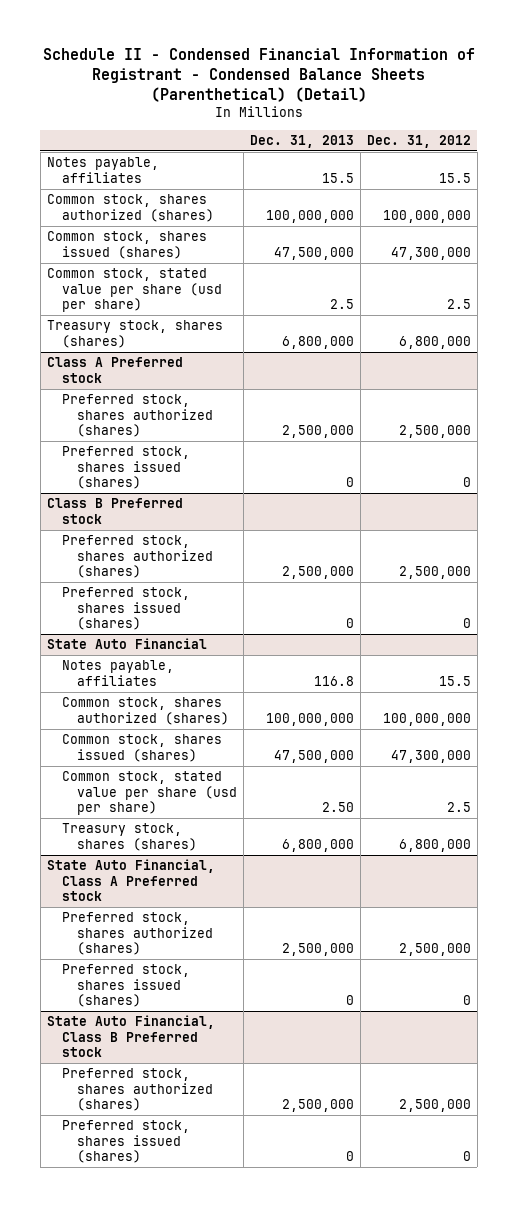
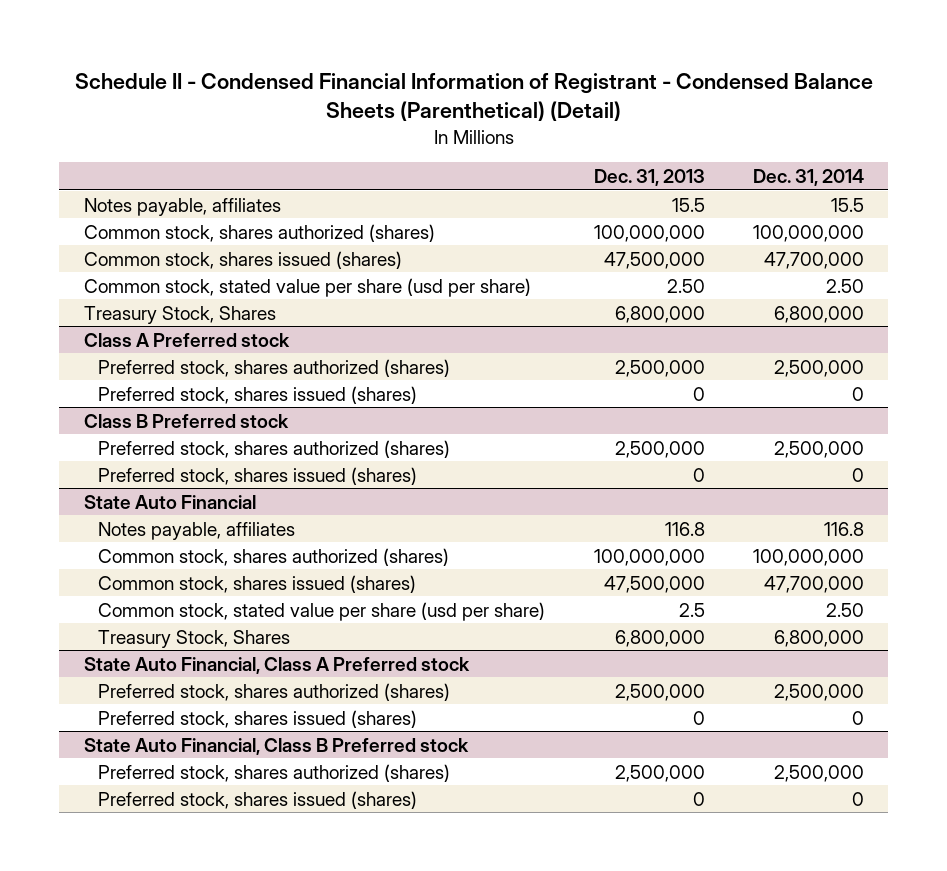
- | Dec. 31, 2013 | Dec. 31, 2012
+ | Dec. 31, 2013 | Dec. 31, 2014
- Common stock, stated value per share (usd per share) | 2.5 | 2.5
- Treasury stock, shares (shares) | 6,800,000 | 6,800,000
+ Common stock, stated value per share (usd per share) | 2.50 | 2.50
+ Treasury Stock, Shares | 6,800,000 | 6,800,000
@ State Auto Financial
- Common stock, stated value per share (usd per share) | 2.50 | 2.5
- Treasury stock, shares (shares) | 6,800,000 | 6,800,000
+ Common stock, stated value per share (usd per share) | 2.5 | 2.50
+ Treasury Stock, Shares | 6,800,000 | 6,800,000

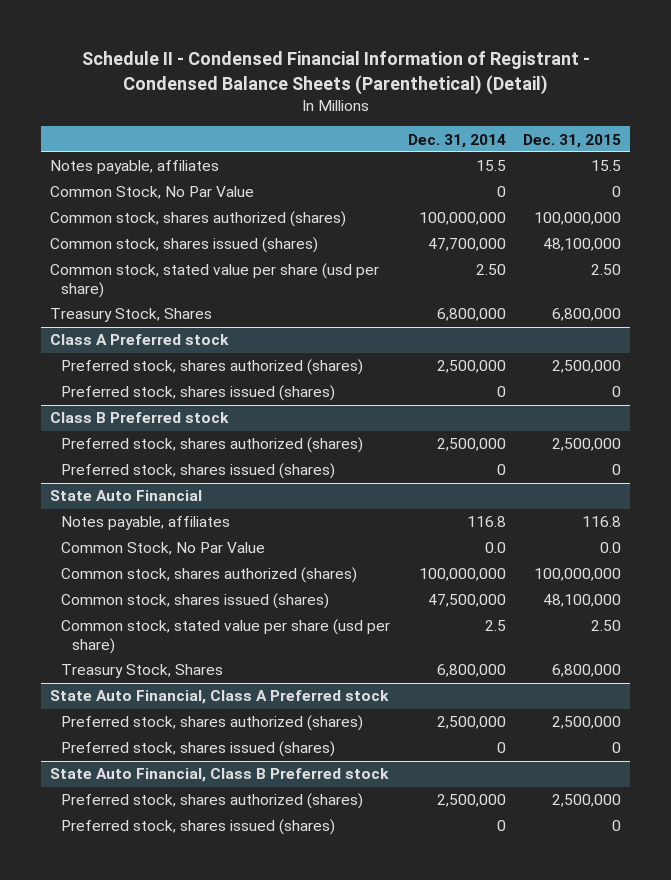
- | Dec. 31, 2013 | Dec. 31, 2014
+ | Dec. 31, 2014 | Dec. 31, 2015
+ Common Stock, No Par Value | 0 | 0
@ State Auto Financial
+ Common Stock, No Par Value | 0.0 | 0.0
- Common stock, shares issued (shares) | 47,500,000 | 47,700,000
- Common stock, stated value per share (usd per share) | 2.5 | 2.50
+ Common stock, shares issued (shares) | 47,500,000 | 48,100,000
+ Common stock, stated value per share (usd per share) | 2.5 | 2.50

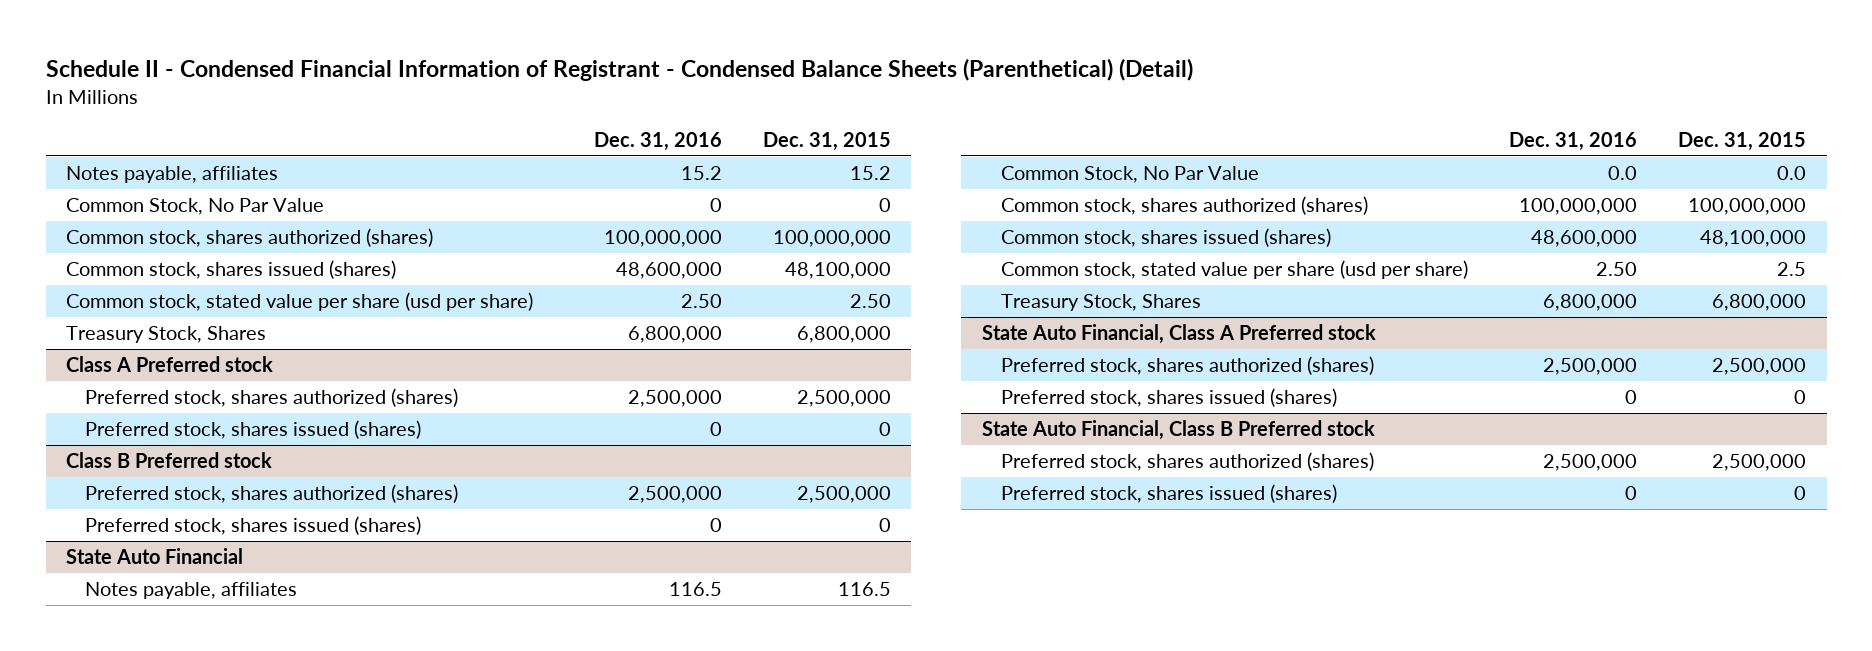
- | Dec. 31, 2014 | Dec. 31, 2015
+ | Dec. 31, 2016 | Dec. 31, 2015
- Notes payable, affiliates | 15.5 | 15.5
+ Notes payable, affiliates | 15.2 | 15.2
@ State Auto Financial
- Notes payable, affiliates | 116.8 | 116.8
+ Notes payable, affiliates | 116.5 | 116.5
- Common stock, stated value per share (usd per share) | 2.5 | 2.50
+ Common stock, stated value per share (usd per share) | 2.50 | 2.5

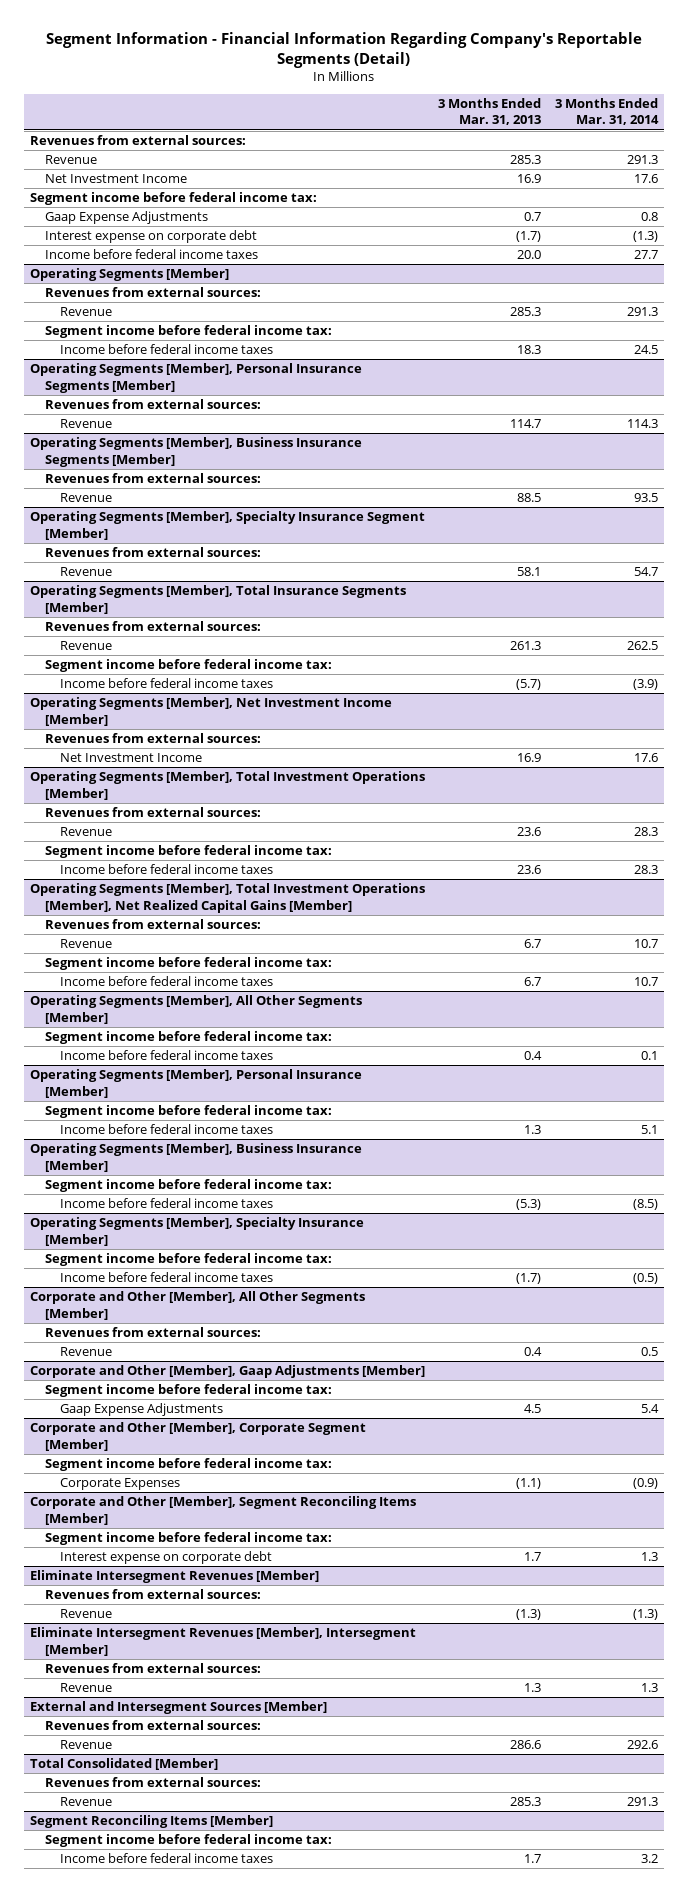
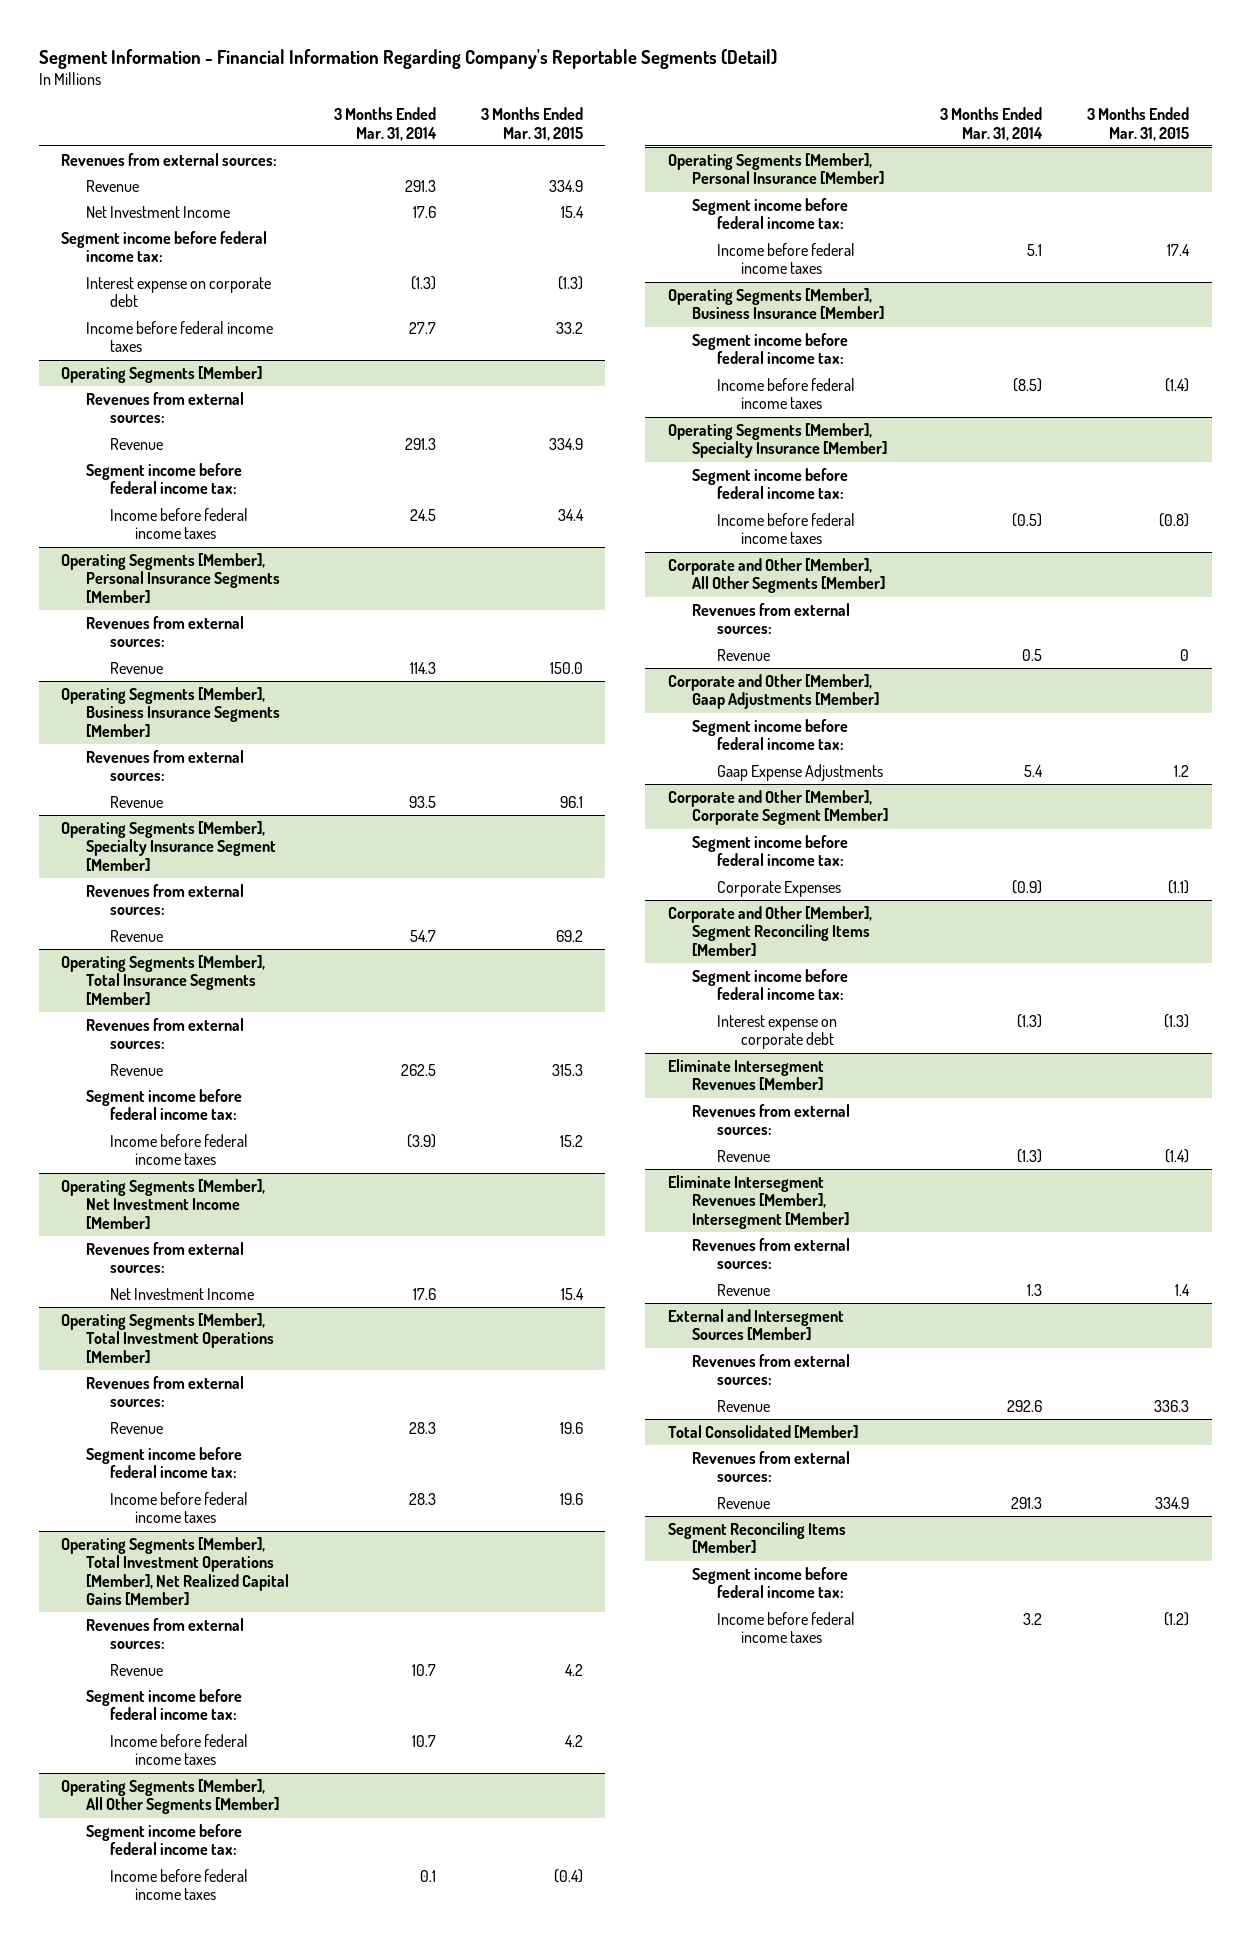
- | 3 Months Ended Mar. 31, 2013 | 3 Months Ended Mar. 31, 2014
+ | 3 Months Ended Mar. 31, 2014 | 3 Months Ended Mar. 31, 2015
- Gaap Expense Adjustments | 0.7 | 0.8
@ Corporate and Other [Member], Segment Reconciling Items [Member]
- Interest expense on corporate debt | 1.7 | 1.3
+ Interest expense on corporate debt | (1.3) | (1.3)

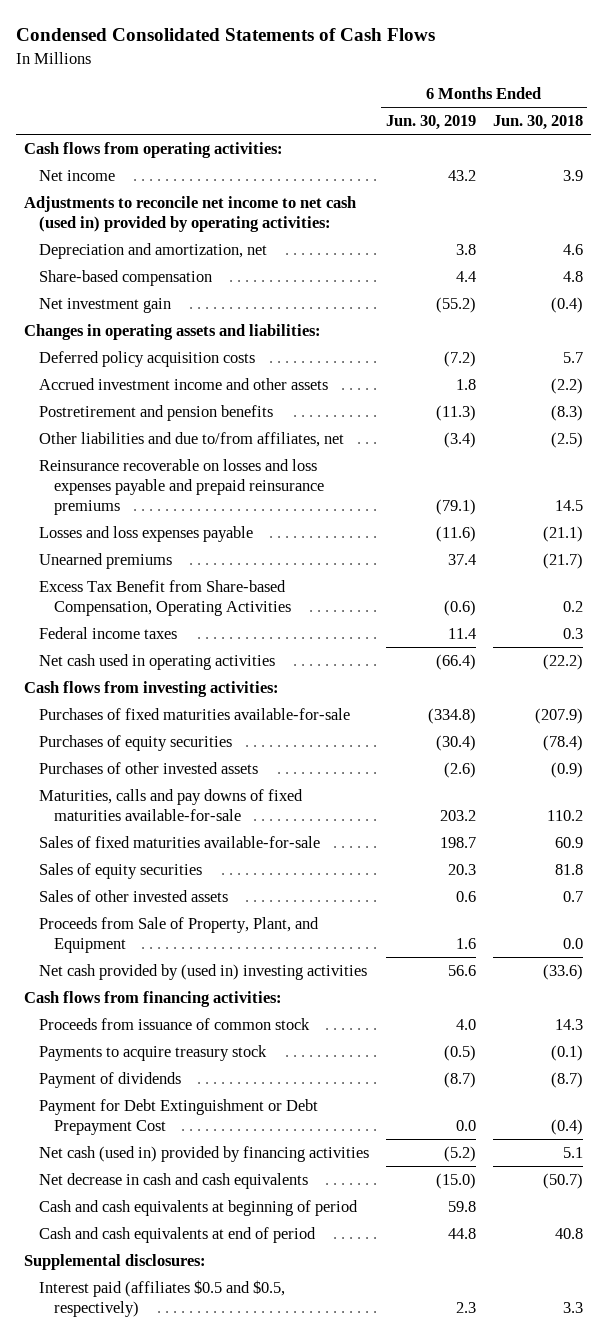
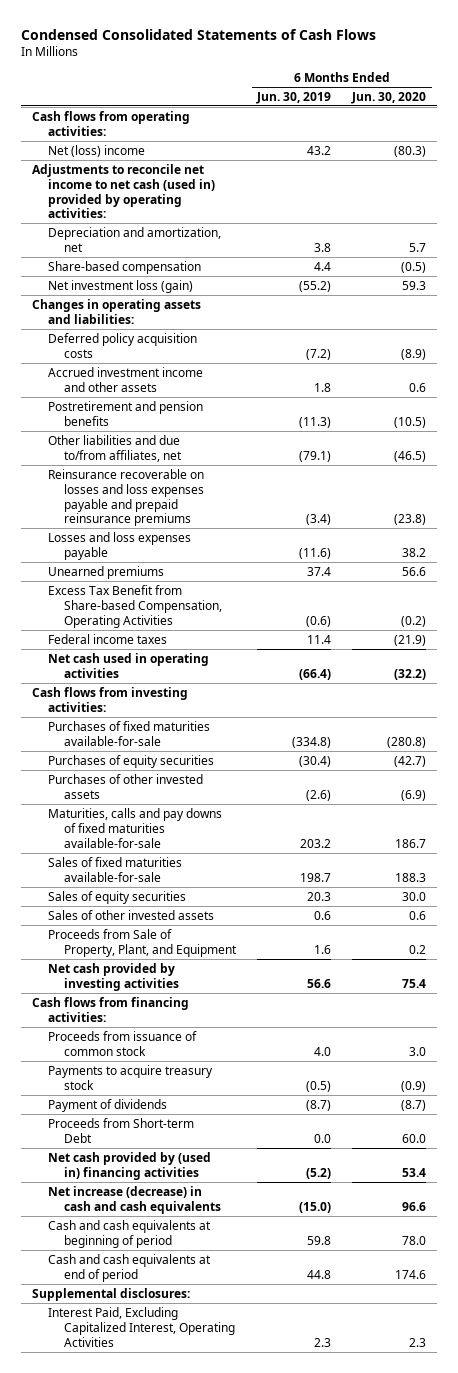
- | 6 Months Ended Jun. 30, 2019 | 6 Months Ended Jun. 30, 2018
+ | 6 Months Ended Jun. 30, 2019 | 6 Months Ended Jun. 30, 2020
- Net income | 43.2 | 3.9
+ Net (loss) income | 43.2 | (80.3)
- Net investment gain | (55.2) | (0.4)
+ Net investment loss (gain) | (55.2) | 59.3
- Other liabilities and due to/from affiliates, net | (3.4) | (2.5)
- Reinsurance recoverable on losses and loss expenses payable and prepaid reinsurance premiums | (79.1) | 14.5
+ Other liabilities and due to/from affiliates, net | (79.1) | (46.5)
+ Reinsurance recoverable on losses and loss expenses payable and prepaid reinsurance premiums | (3.4) | (23.8)
- Net cash provided by (used in) investing activities | 56.6 | (33.6)
+ Net cash provided by investing activities | 56.6 | 75.4
- Payment for Debt Extinguishment or Debt Prepayment Cost | 0.0 | (0.4)
- Net cash (used in) provided by financing activities | (5.2) | 5.1
- Net decrease in cash and cash equivalents | (15.0) | (50.7)
+ Proceeds from Short-term Debt | 0.0 | 60.0
+ Net cash provided by (used in) financing activities | (5.2) | 53.4
+ Net increase (decrease) in cash and cash equivalents | (15.0) | 96.6
- Interest paid (affiliates $0.5 and $0.5, respectively) | 2.3 | 3.3
+ Interest Paid, Excluding Capitalized Interest, Operating Activities | 2.3 | 2.3

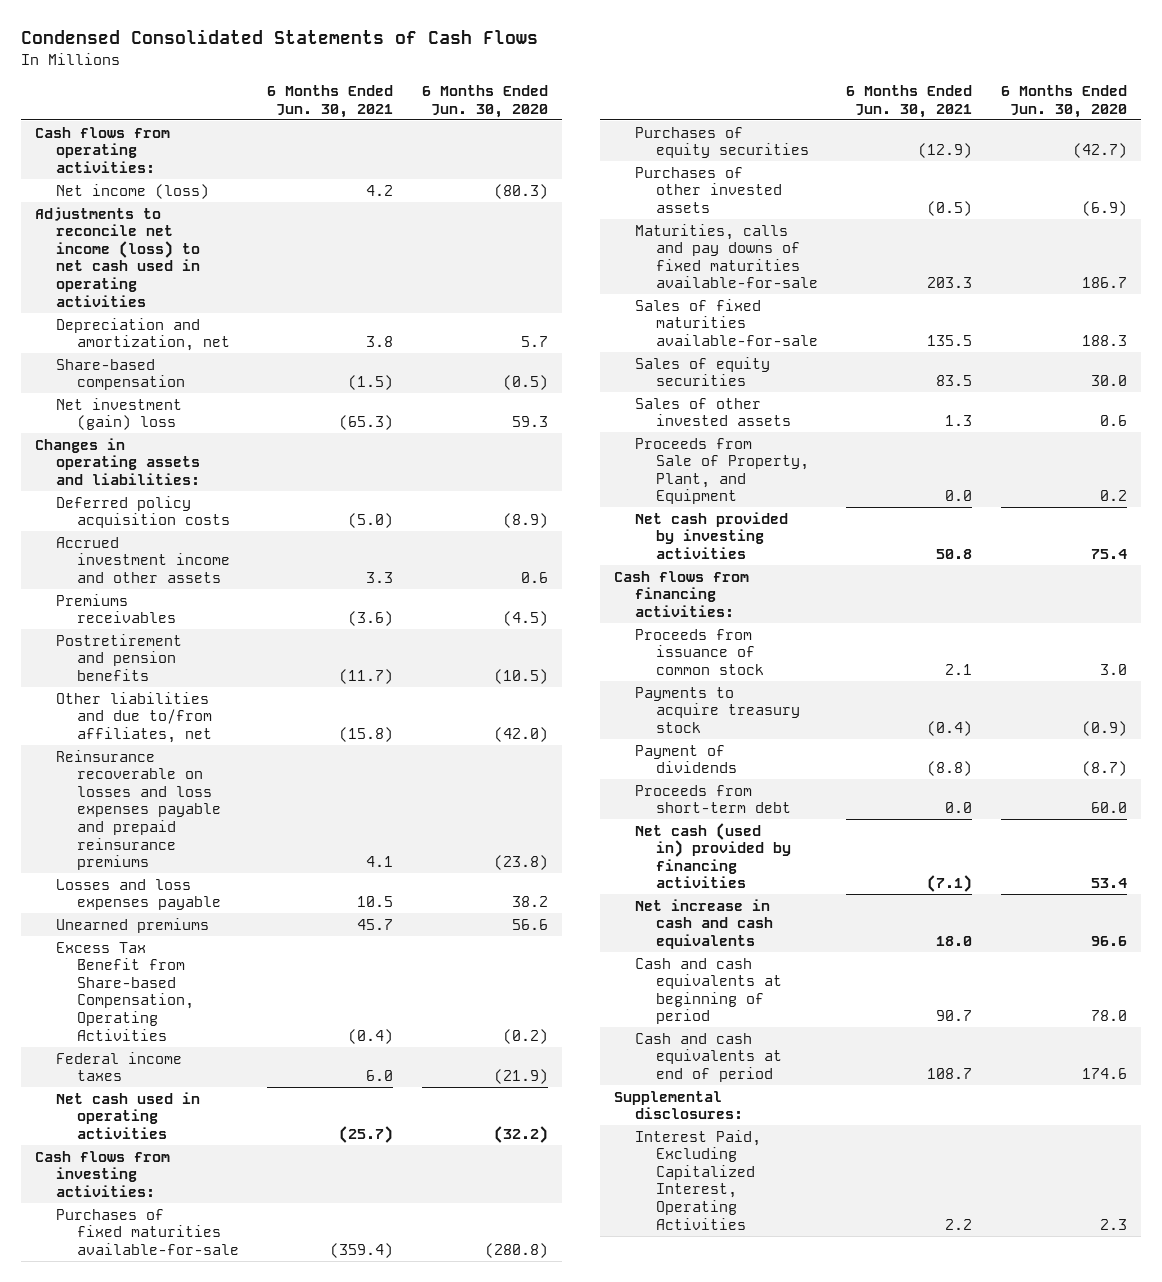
- | 6 Months Ended Jun. 30, 2019 | 6 Months Ended Jun. 30, 2020
+ | 6 Months Ended Jun. 30, 2021 | 6 Months Ended Jun. 30, 2020
- Net (loss) income | 43.2 | (80.3)
- Adjustments to reconcile net income to net cash (used in) provided by operating activities:
+ Net income (loss) | 4.2 | (80.3)
+ Adjustments to reconcile net income (loss) to net cash used in operating activities
- Net investment loss (gain) | (55.2) | 59.3
+ Net investment (gain) loss | (65.3) | 59.3
+ Premiums receivables | (3.6) | (4.5)
- Other liabilities and due to/from affiliates, net | (79.1) | (46.5)
+ Other liabilities and due to/from affiliates, net | (15.8) | (42.0)
- Proceeds from Short-term Debt | 0.0 | 60.0
- Net cash provided by (used in) financing activities | (5.2) | 53.4
- Net increase (decrease) in cash and cash equivalents | (15.0) | 96.6
+ Proceeds from short-term debt | 0.0 | 60.0
+ Net cash (used in) provided by financing activities | (7.1) | 53.4
+ Net increase in cash and cash equivalents | 18.0 | 96.6

